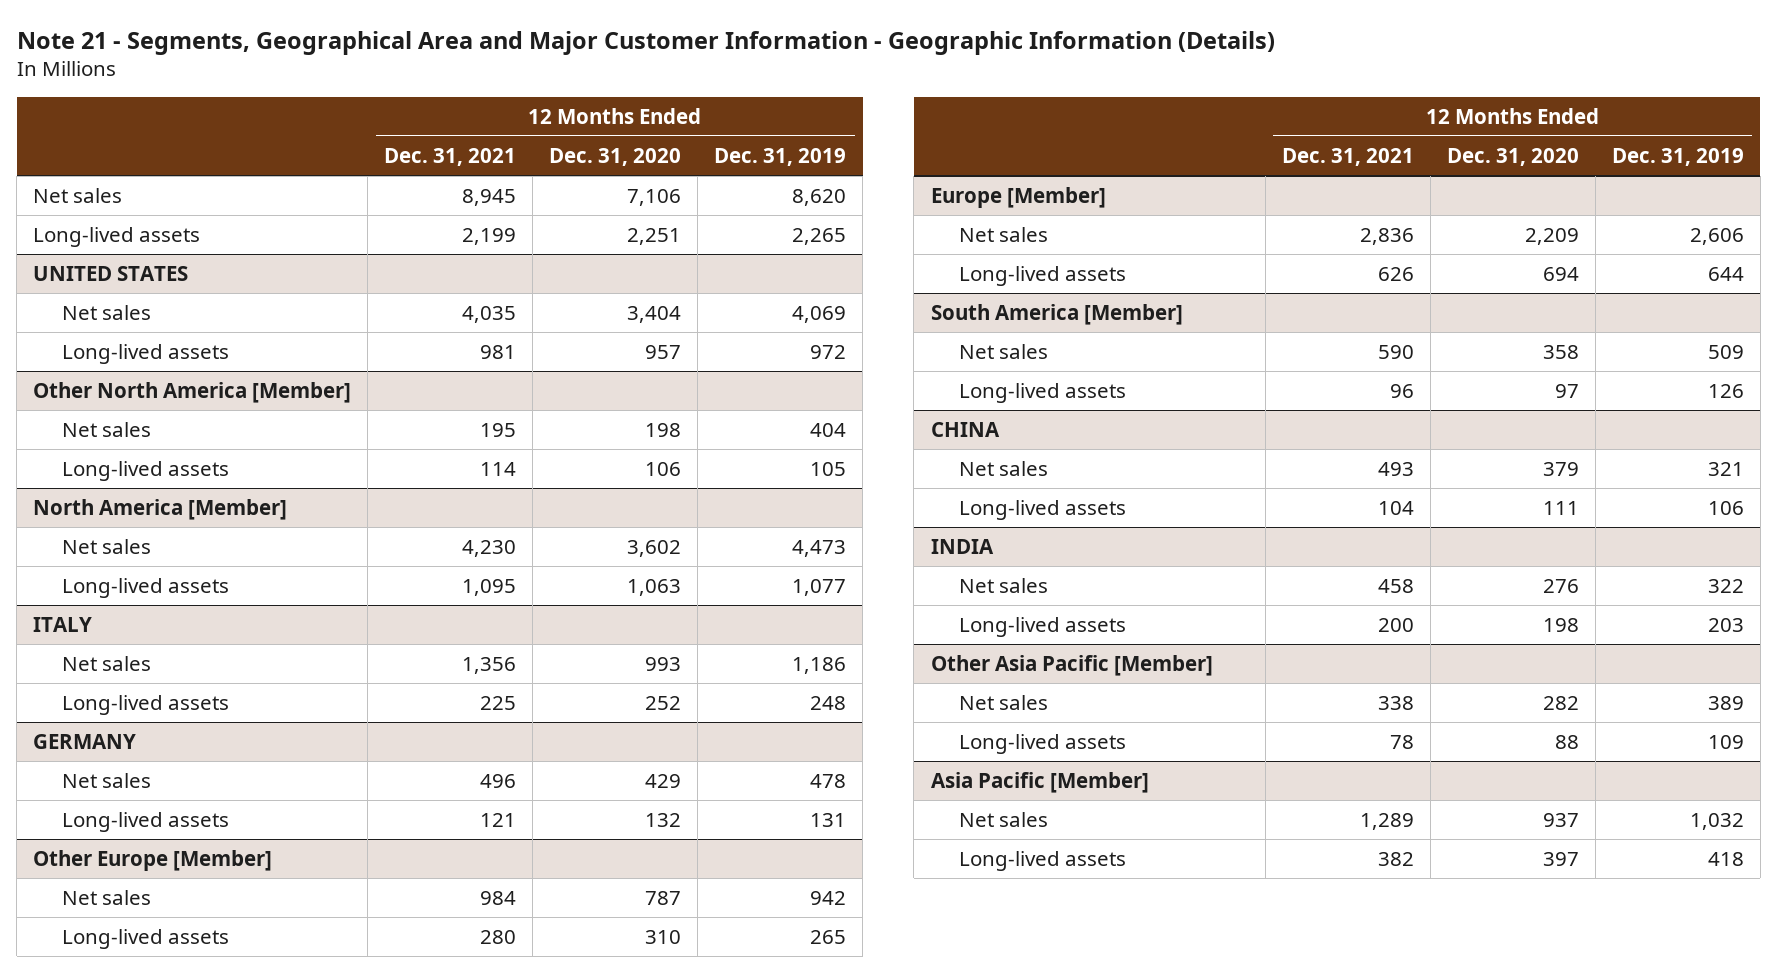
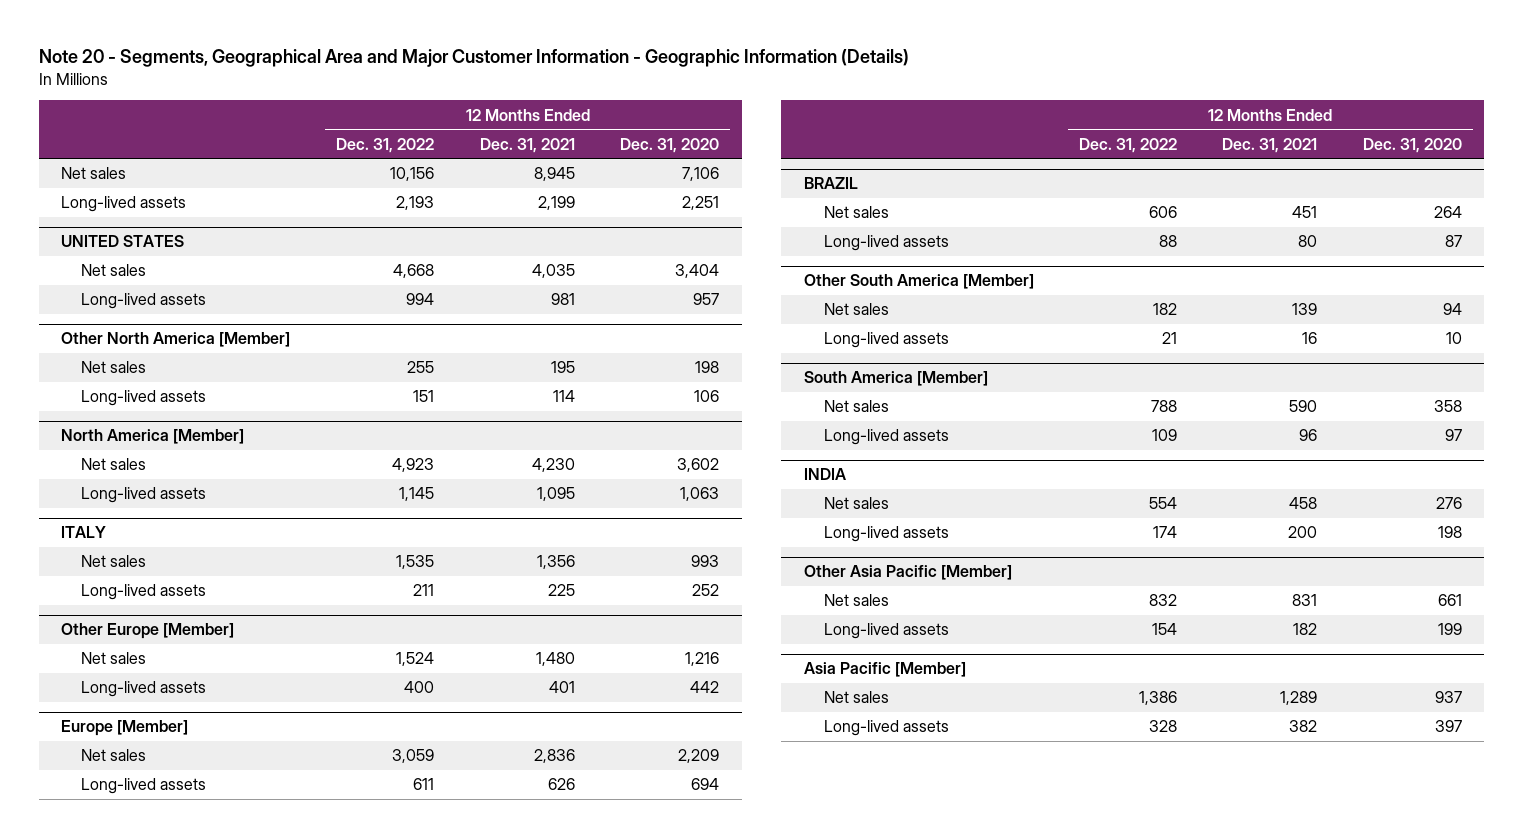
- Note 21 - Segments, Geographical Area and Major Customer Information - Geographic Information (Details)
+ Note 20 - Segments, Geographical Area and Major Customer Information - Geographic Information (Details)
- | 12 Months Ended Dec. 31, 2021 | 12 Months Ended Dec. 31, 2020 | 12 Months Ended Dec. 31, 2019
+ | 12 Months Ended Dec. 31, 2022 | 12 Months Ended Dec. 31, 2021 | 12 Months Ended Dec. 31, 2020
- GERMANY
- Net sales | 496 | 429 | 478
- Long-lived assets | 121 | 132 | 131
@ Other Europe [Member]
- Net sales | 984 | 787 | 942
- Long-lived assets | 280 | 310 | 265
+ Net sales | 1,524 | 1,480 | 1,216
+ Long-lived assets | 400 | 401 | 442
+ BRAZIL
+ Net sales | 606 | 451 | 264
+ Long-lived assets | 88 | 80 | 87
+ Other South America [Member]
+ Net sales | 182 | 139 | 94
+ Long-lived assets | 21 | 16 | 10
- CHINA
- Net sales | 493 | 379 | 321
- Long-lived assets | 104 | 111 | 106
@ Other Asia Pacific [Member]
- Net sales | 338 | 282 | 389
- Long-lived assets | 78 | 88 | 109
+ Net sales | 832 | 831 | 661
+ Long-lived assets | 154 | 182 | 199

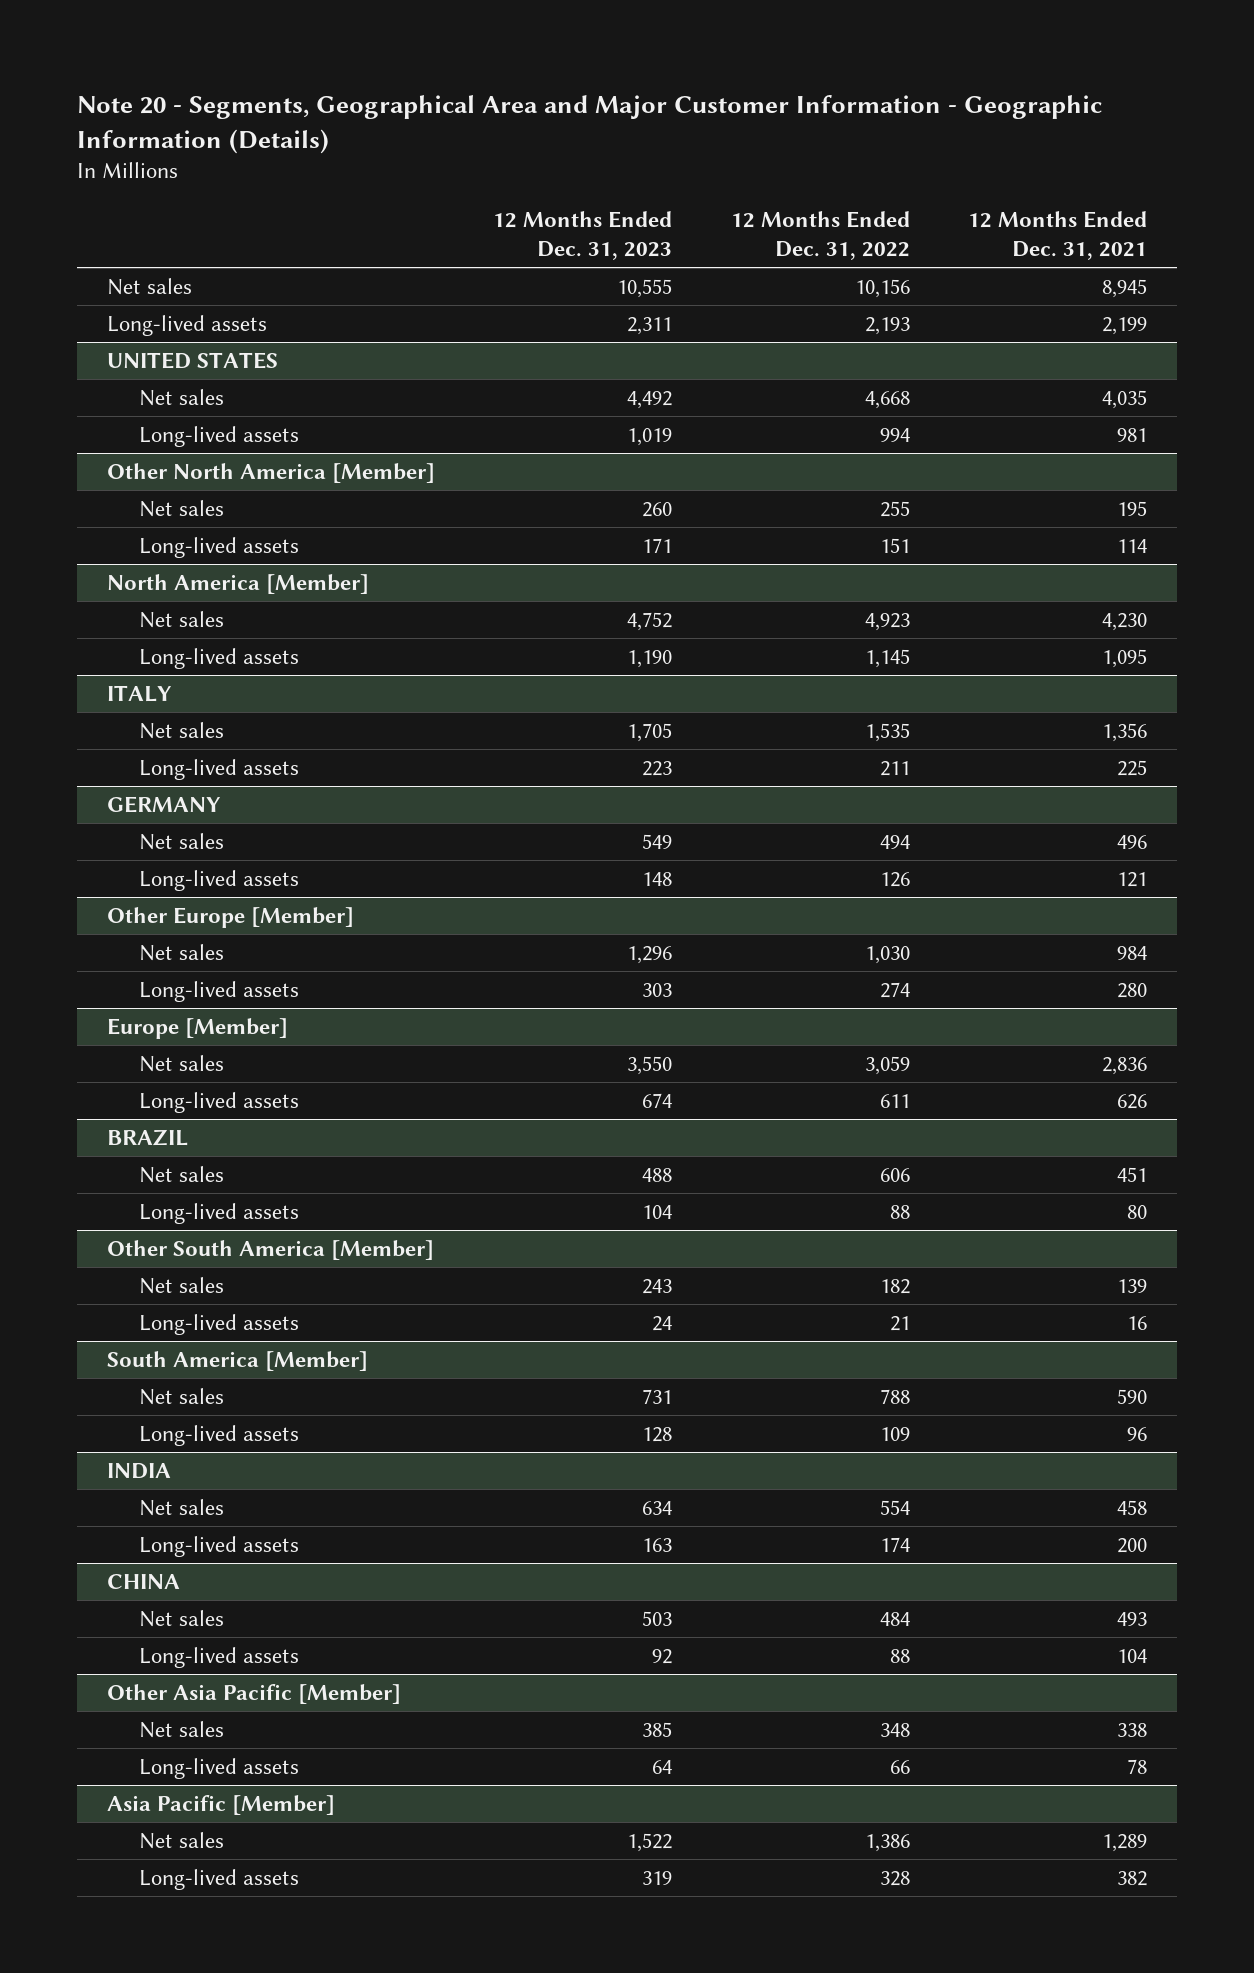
- | 12 Months Ended Dec. 31, 2022 | 12 Months Ended Dec. 31, 2021 | 12 Months Ended Dec. 31, 2020
+ | 12 Months Ended Dec. 31, 2023 | 12 Months Ended Dec. 31, 2022 | 12 Months Ended Dec. 31, 2021
+ GERMANY
+ Net sales | 549 | 494 | 496
+ Long-lived assets | 148 | 126 | 121
@ Other Europe [Member]
- Net sales | 1,524 | 1,480 | 1,216
- Long-lived assets | 400 | 401 | 442
+ Net sales | 1,296 | 1,030 | 984
+ Long-lived assets | 303 | 274 | 280
+ CHINA
+ Net sales | 503 | 484 | 493
+ Long-lived assets | 92 | 88 | 104
@ Other Asia Pacific [Member]
- Net sales | 832 | 831 | 661
- Long-lived assets | 154 | 182 | 199
+ Net sales | 385 | 348 | 338
+ Long-lived assets | 64 | 66 | 78

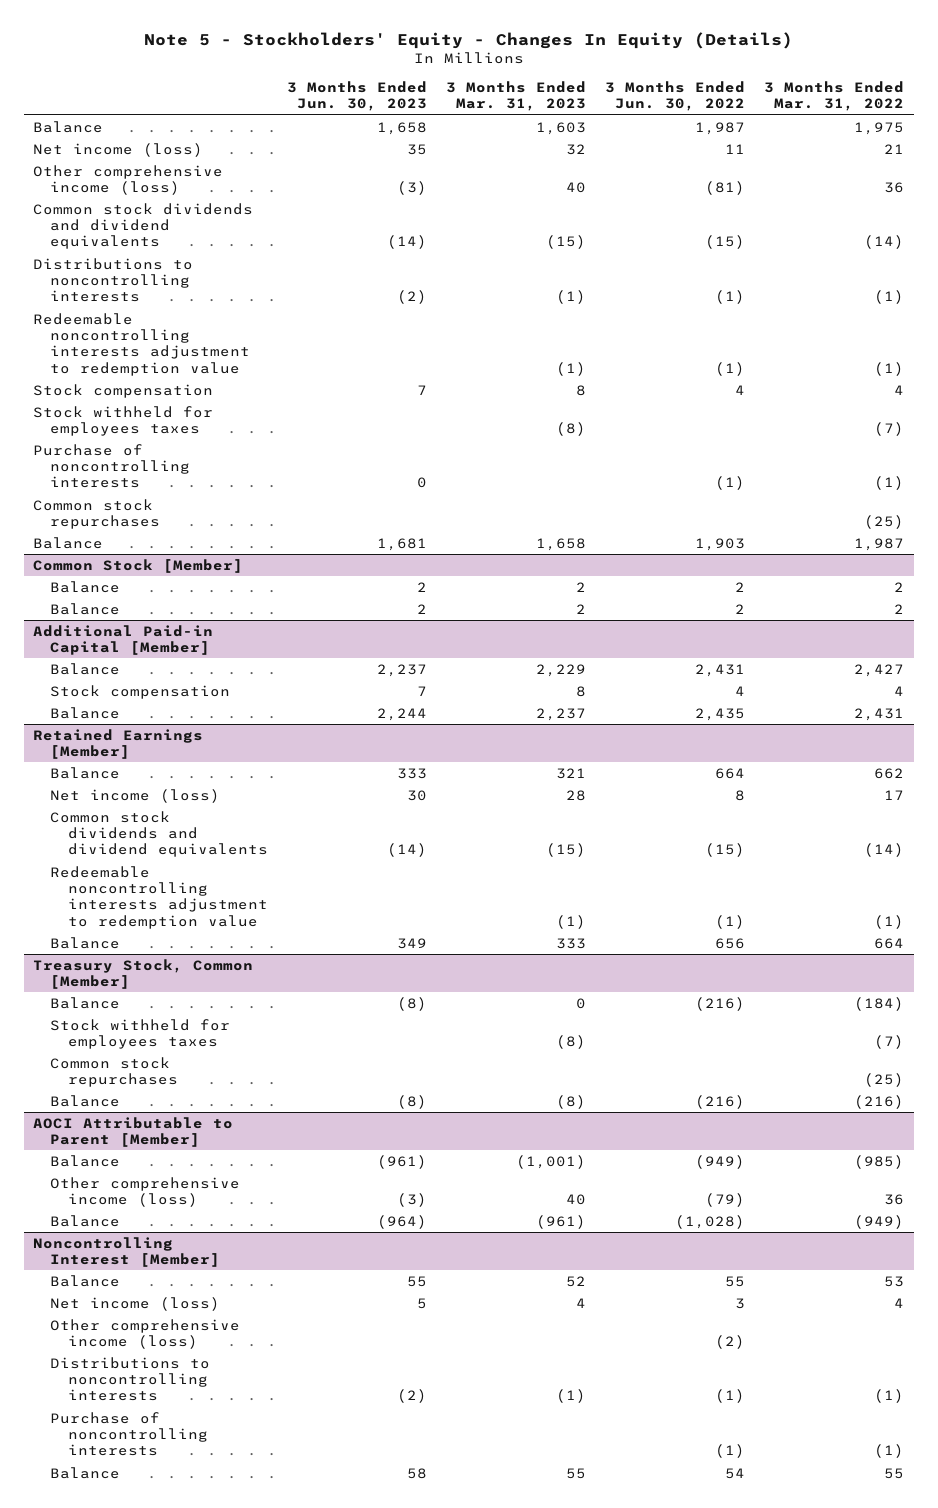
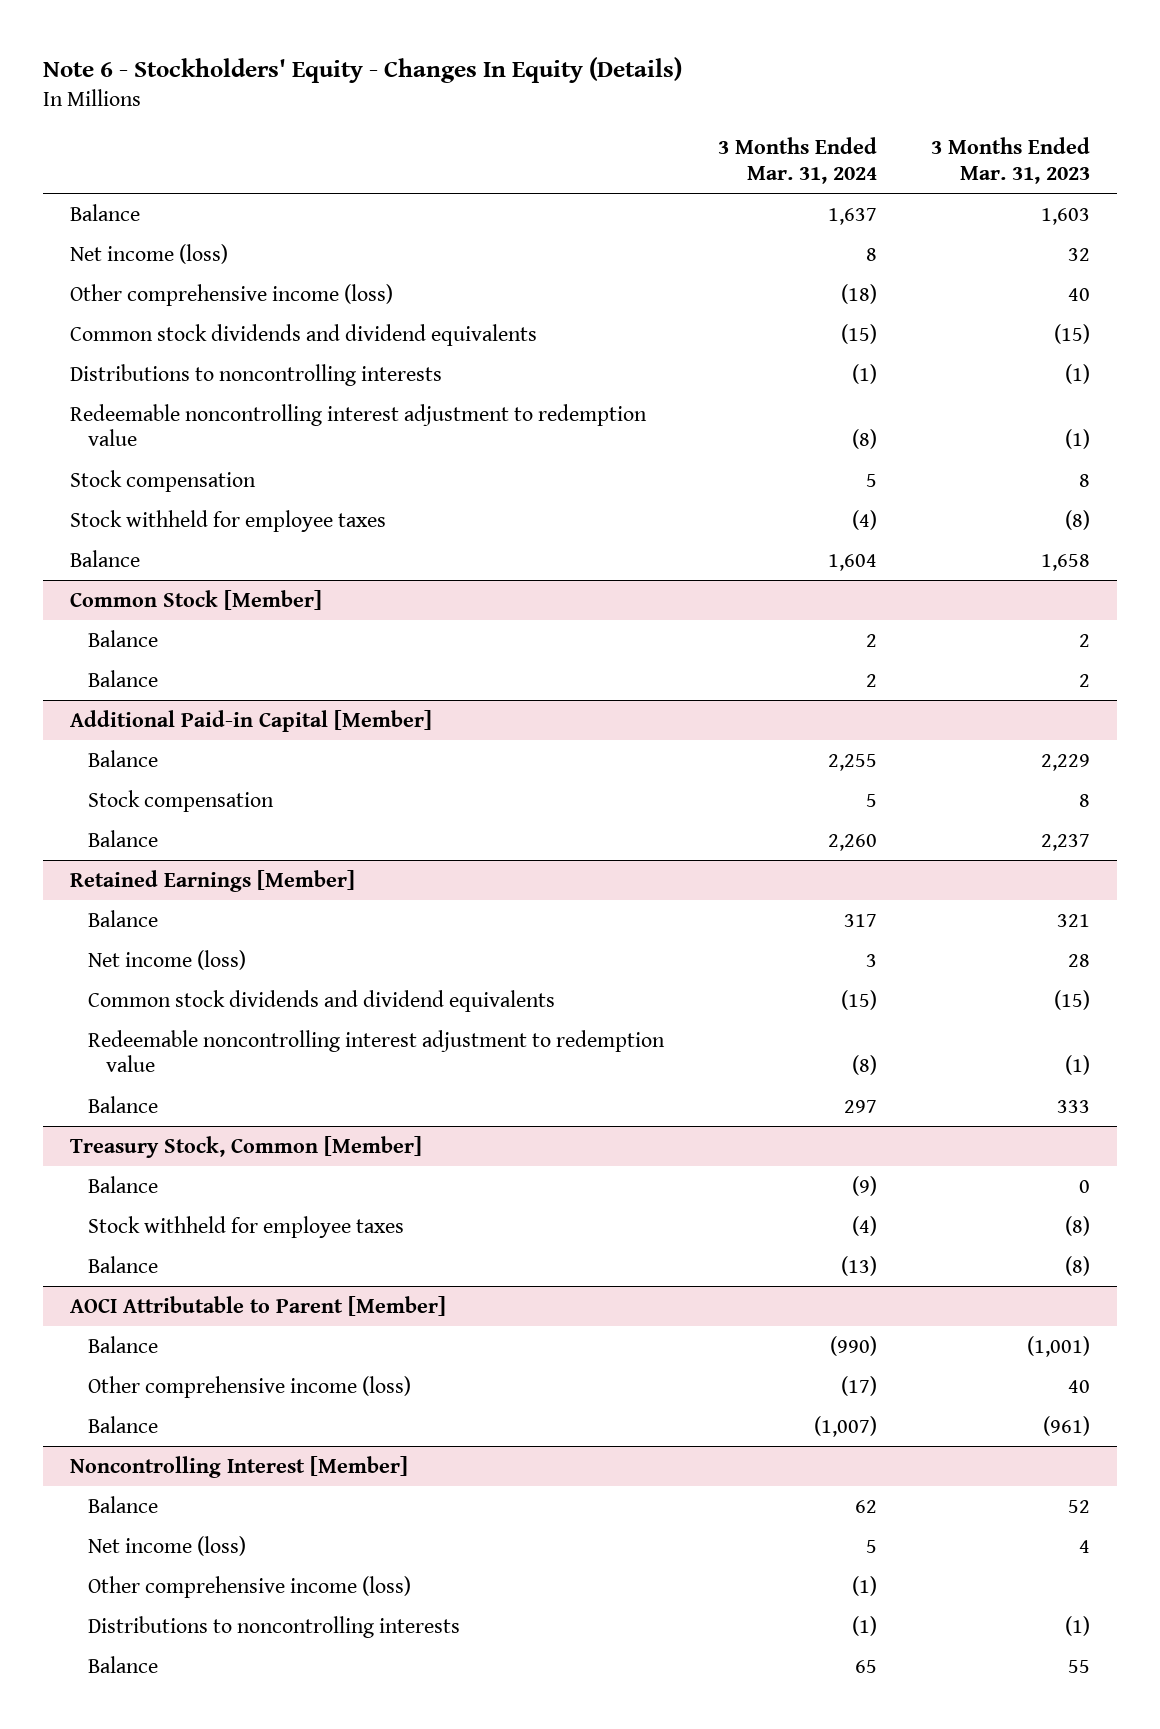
- Note 5 - Stockholders' Equity - Changes In Equity (Details)
+ Note 6 - Stockholders' Equity - Changes In Equity (Details)
- | 3 Months Ended Jun. 30, 2023 | 3 Months Ended Mar. 31, 2023 | 3 Months Ended Jun. 30, 2022 | 3 Months Ended Mar. 31, 2022
+ | 3 Months Ended Mar. 31, 2024 | 3 Months Ended Mar. 31, 2023
- Redeemable noncontrolling interests adjustment to redemption value | | (1) | (1) | (1)
+ Redeemable noncontrolling interest adjustment to redemption value | (8) | (1)
- Stock withheld for employees taxes | | (8) | | (7)
- Purchase of noncontrolling interests | 0 | | (1) | (1)
- Common stock repurchases | | | | (25)
+ Stock withheld for employee taxes | (4) | (8)
@ Retained Earnings [Member]
- Redeemable noncontrolling interests adjustment to redemption value | | (1) | (1) | (1)
+ Redeemable noncontrolling interest adjustment to redemption value | (8) | (1)
@ Treasury Stock, Common [Member]
- Stock withheld for employees taxes | | (8) | | (7)
- Common stock repurchases | | | | (25)
+ Stock withheld for employee taxes | (4) | (8)
@ Noncontrolling Interest [Member]
- Purchase of noncontrolling interests | | | (1) | (1)

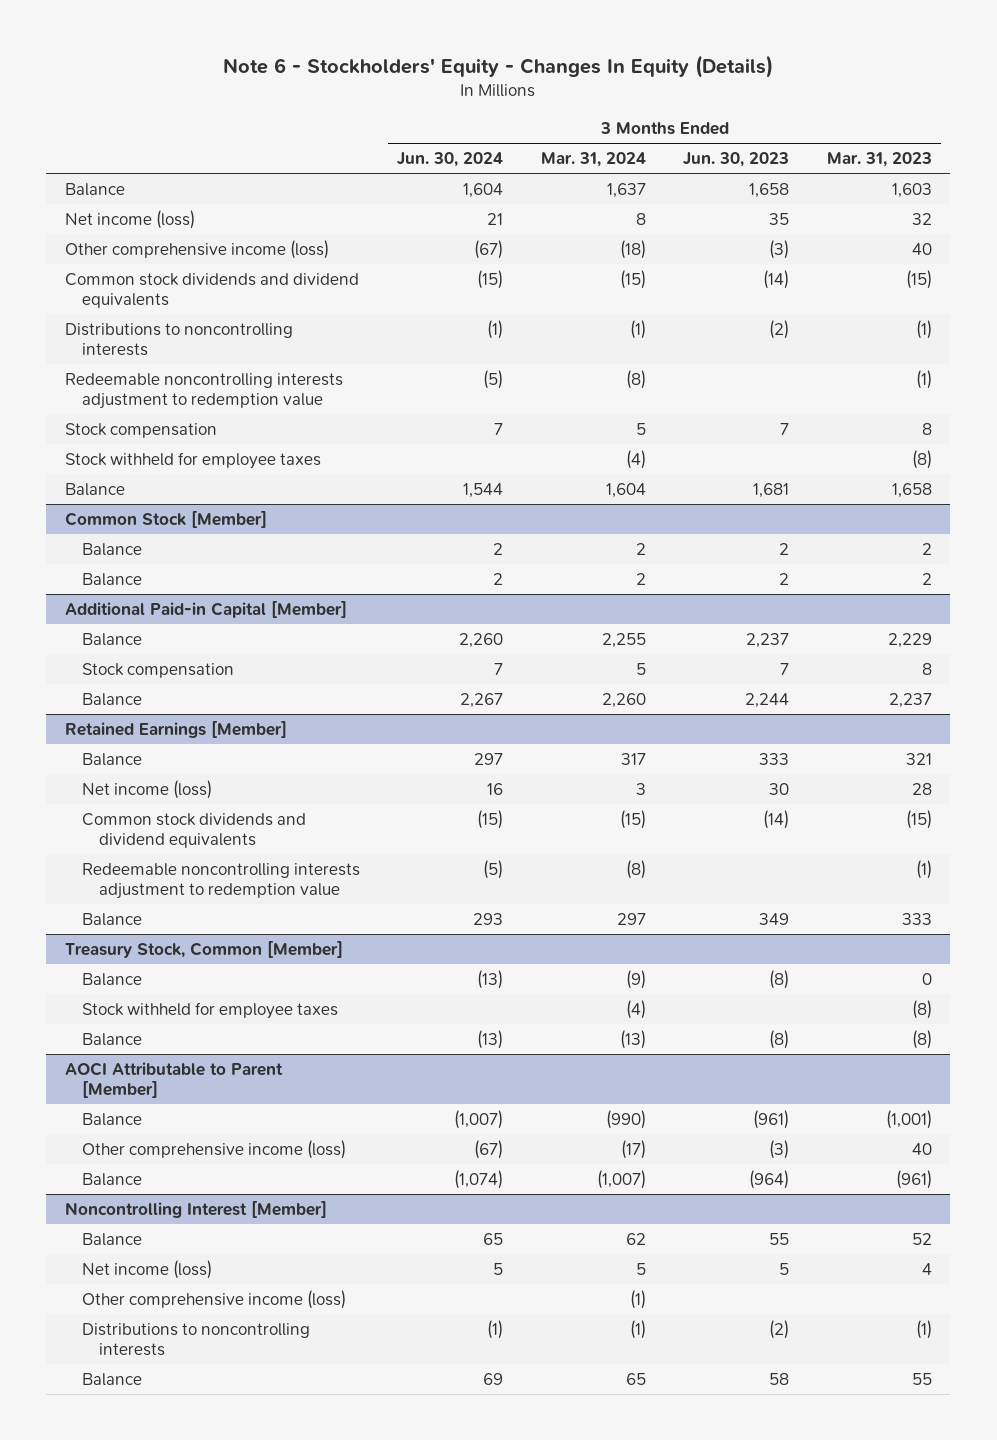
- | 3 Months Ended Mar. 31, 2024 | 3 Months Ended Mar. 31, 2023
+ | 3 Months Ended Jun. 30, 2024 | 3 Months Ended Mar. 31, 2024 | 3 Months Ended Jun. 30, 2023 | 3 Months Ended Mar. 31, 2023
- Redeemable noncontrolling interest adjustment to redemption value | (8) | (1)
+ Redeemable noncontrolling interests adjustment to redemption value | (5) | (8) | | (1)
@ Retained Earnings [Member]
- Redeemable noncontrolling interest adjustment to redemption value | (8) | (1)
+ Redeemable noncontrolling interests adjustment to redemption value | (5) | (8) | | (1)

